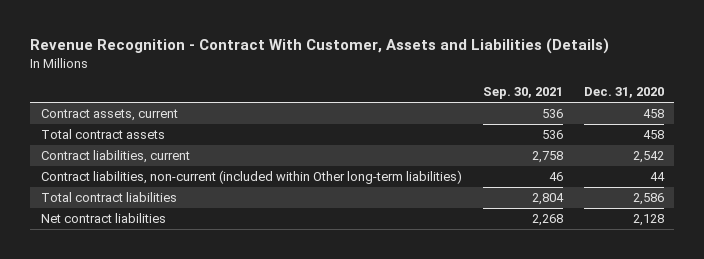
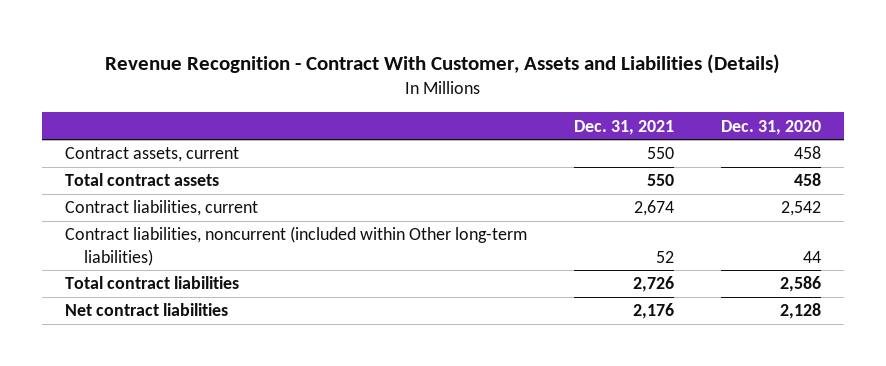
- | Sep. 30, 2021 | Dec. 31, 2020
+ | Dec. 31, 2021 | Dec. 31, 2020
- Contract liabilities, non-current (included within Other long-term liabilities) | 46 | 44
+ Contract liabilities, noncurrent (included within Other long-term liabilities) | 52 | 44

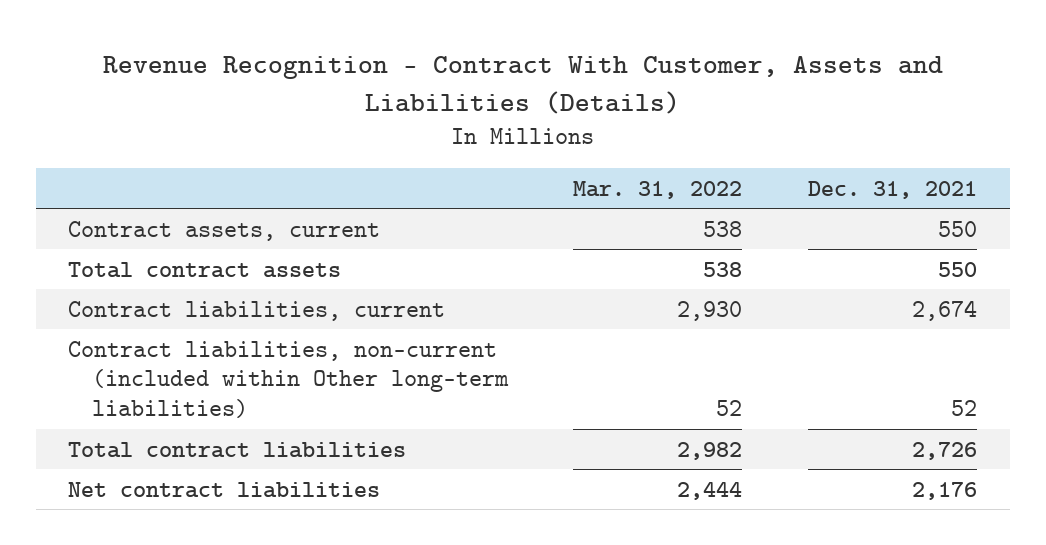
- | Dec. 31, 2021 | Dec. 31, 2020
+ | Mar. 31, 2022 | Dec. 31, 2021
- Contract liabilities, noncurrent (included within Other long-term liabilities) | 52 | 44
+ Contract liabilities, non-current (included within Other long-term liabilities) | 52 | 52

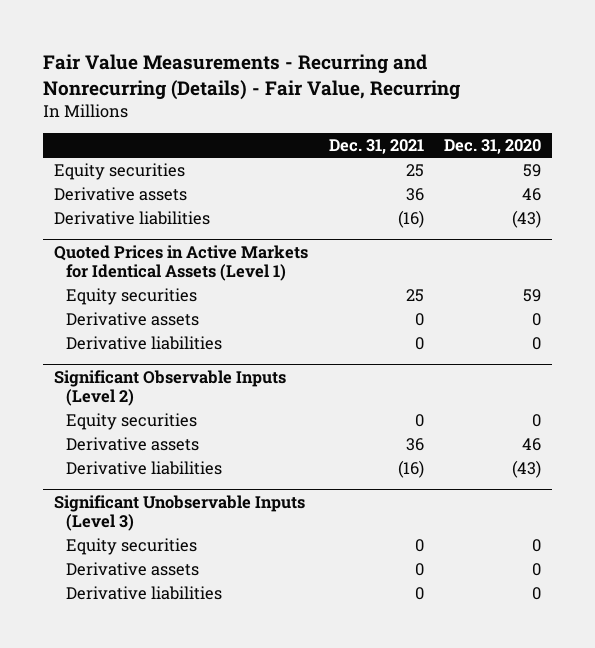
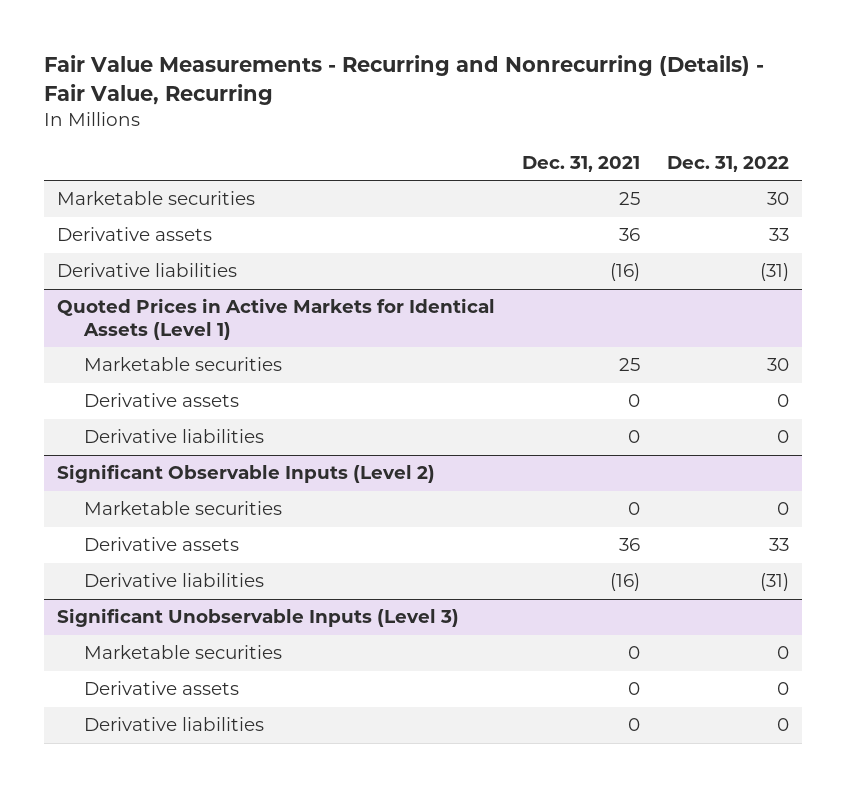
- | Dec. 31, 2021 | Dec. 31, 2020
+ | Dec. 31, 2021 | Dec. 31, 2022
- Equity securities | 25 | 59
+ Marketable securities | 25 | 30
@ Quoted Prices in Active Markets for Identical Assets (Level 1)
- Equity securities | 25 | 59
+ Marketable securities | 25 | 30
@ Significant Observable Inputs (Level 2)
- Equity securities | 0 | 0
+ Marketable securities | 0 | 0
@ Significant Unobservable Inputs (Level 3)
- Equity securities | 0 | 0
+ Marketable securities | 0 | 0

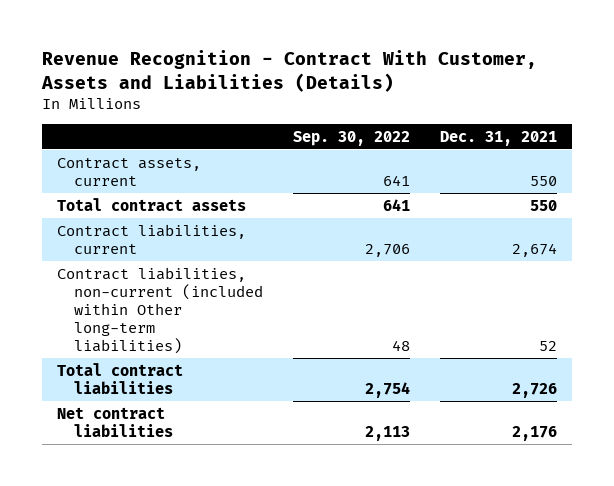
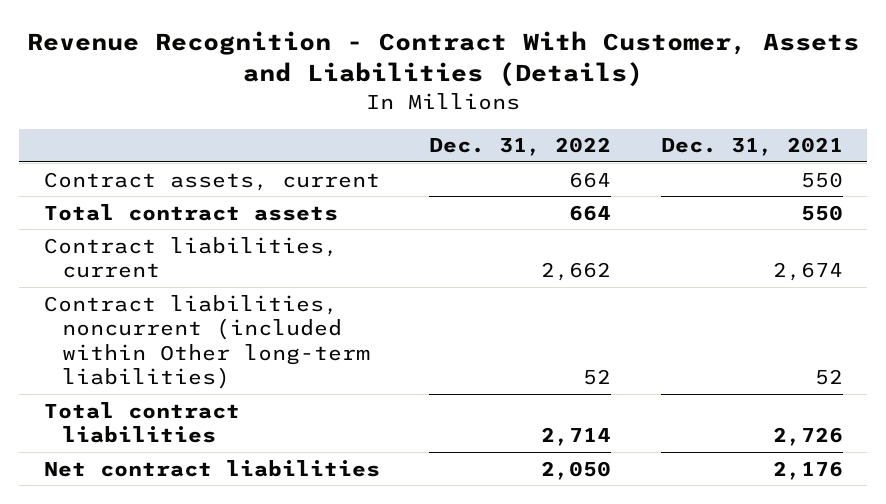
- | Sep. 30, 2022 | Dec. 31, 2021
+ | Dec. 31, 2022 | Dec. 31, 2021
- Contract liabilities, non-current (included within Other long-term liabilities) | 48 | 52
+ Contract liabilities, noncurrent (included within Other long-term liabilities) | 52 | 52

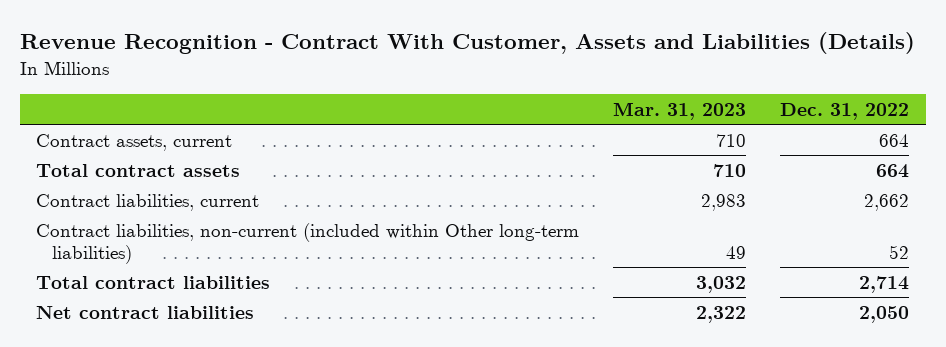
- | Dec. 31, 2022 | Dec. 31, 2021
+ | Mar. 31, 2023 | Dec. 31, 2022
- Contract liabilities, noncurrent (included within Other long-term liabilities) | 52 | 52
+ Contract liabilities, non-current (included within Other long-term liabilities) | 49 | 52

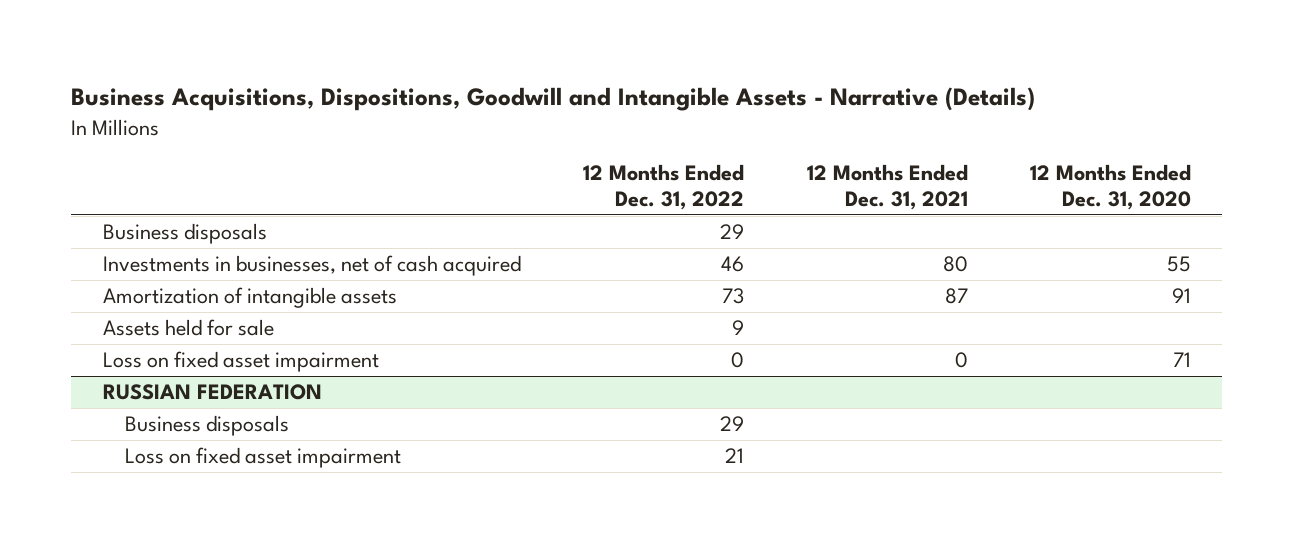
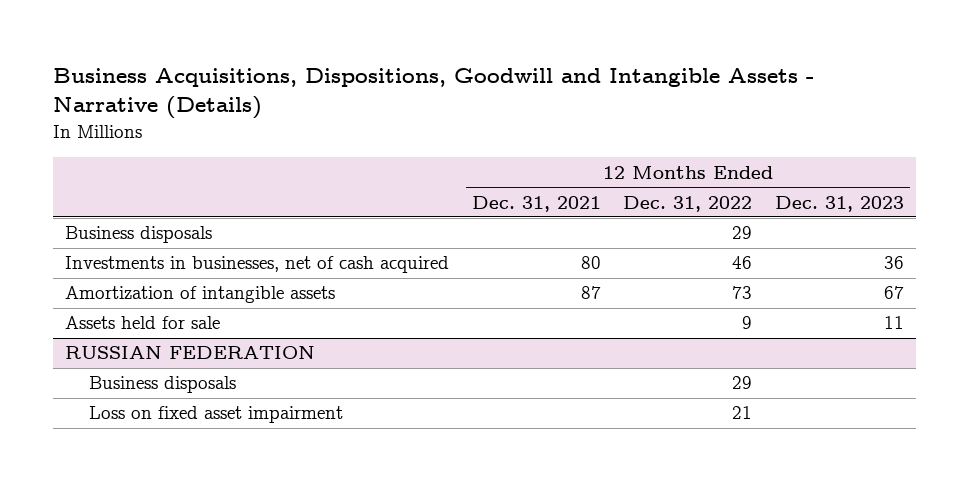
- | 12 Months Ended Dec. 31, 2022 | 12 Months Ended Dec. 31, 2021 | 12 Months Ended Dec. 31, 2020
+ | 12 Months Ended Dec. 31, 2021 | 12 Months Ended Dec. 31, 2022 | 12 Months Ended Dec. 31, 2023
- Loss on fixed asset impairment | 0 | 0 | 71

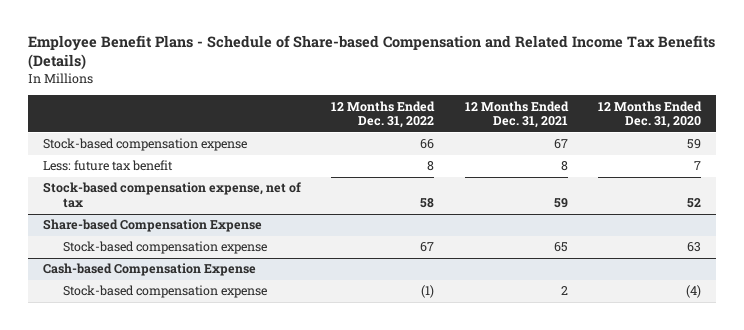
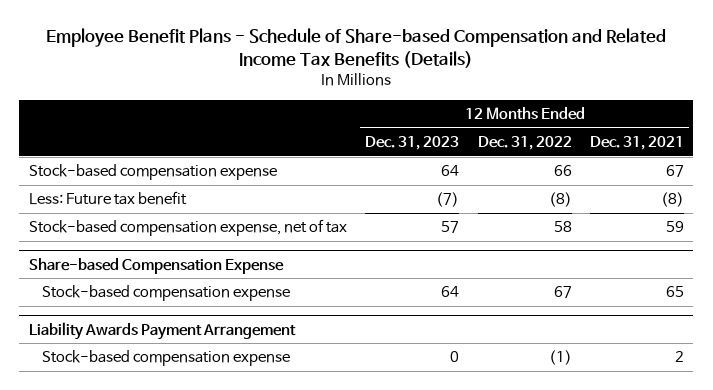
- | 12 Months Ended Dec. 31, 2022 | 12 Months Ended Dec. 31, 2021 | 12 Months Ended Dec. 31, 2020
+ | 12 Months Ended Dec. 31, 2023 | 12 Months Ended Dec. 31, 2022 | 12 Months Ended Dec. 31, 2021
- Less: future tax benefit | 8 | 8 | 7
+ Less: Future tax benefit | (7) | (8) | (8)
- Cash-based Compensation Expense
+ Liability Awards Payment Arrangement

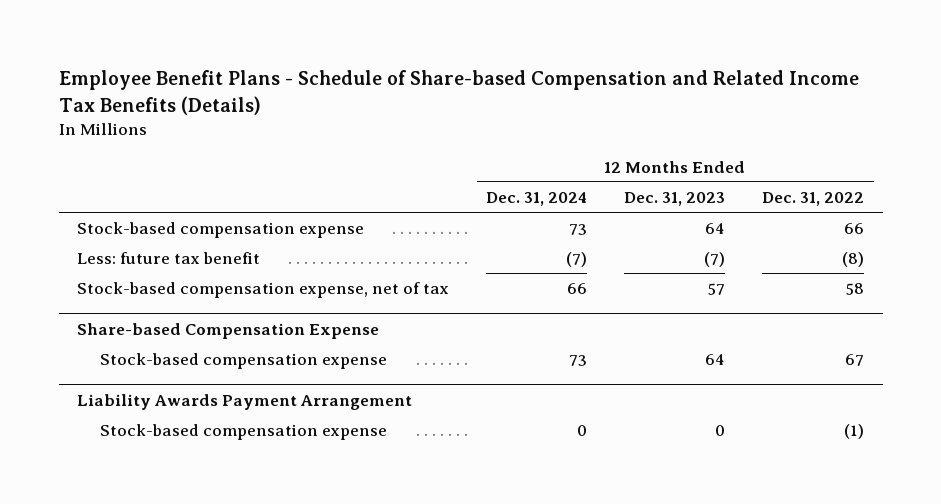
- | 12 Months Ended Dec. 31, 2023 | 12 Months Ended Dec. 31, 2022 | 12 Months Ended Dec. 31, 2021
+ | 12 Months Ended Dec. 31, 2024 | 12 Months Ended Dec. 31, 2023 | 12 Months Ended Dec. 31, 2022
- Less: Future tax benefit | (7) | (8) | (8)
+ Less: future tax benefit | (7) | (7) | (8)

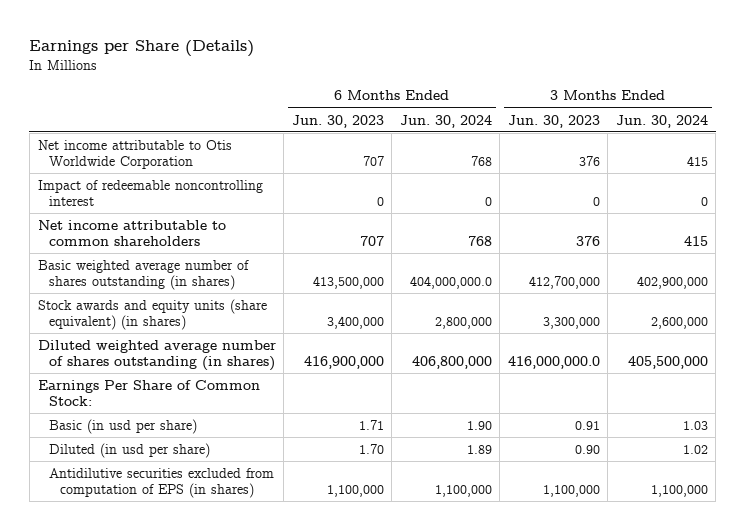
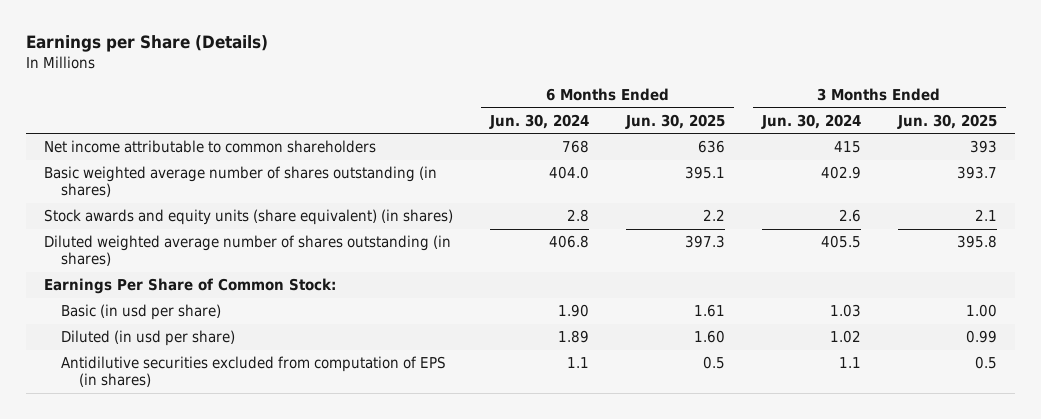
- | 6 Months Ended Jun. 30, 2023 | 6 Months Ended Jun. 30, 2024 | 3 Months Ended Jun. 30, 2023 | 3 Months Ended Jun. 30, 2024
+ | 6 Months Ended Jun. 30, 2024 | 6 Months Ended Jun. 30, 2025 | 3 Months Ended Jun. 30, 2024 | 3 Months Ended Jun. 30, 2025
- Net income attributable to Otis Worldwide Corporation | 707 | 768 | 376 | 415
- Impact of redeemable noncontrolling interest | 0 | 0 | 0 | 0
- Basic weighted average number of shares outstanding (in shares) | 413,500,000 | 404,000,000.0 | 412,700,000 | 402,900,000
- Stock awards and equity units (share equivalent) (in shares) | 3,400,000 | 2,800,000 | 3,300,000 | 2,600,000
- Diluted weighted average number of shares outstanding (in shares) | 416,900,000 | 406,800,000 | 416,000,000.0 | 405,500,000
+ Basic weighted average number of shares outstanding (in shares) | 404.0 | 395.1 | 402.9 | 393.7
+ Stock awards and equity units (share equivalent) (in shares) | 2.8 | 2.2 | 2.6 | 2.1
+ Diluted weighted average number of shares outstanding (in shares) | 406.8 | 397.3 | 405.5 | 395.8
- Antidilutive securities excluded from computation of EPS (in shares) | 1,100,000 | 1,100,000 | 1,100,000 | 1,100,000
+ Antidilutive securities excluded from computation of EPS (in shares) | 1.1 | 0.5 | 1.1 | 0.5

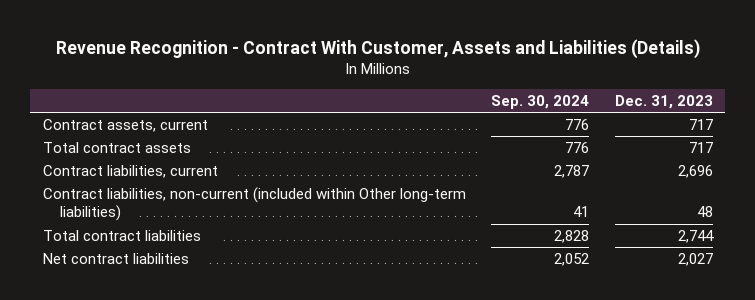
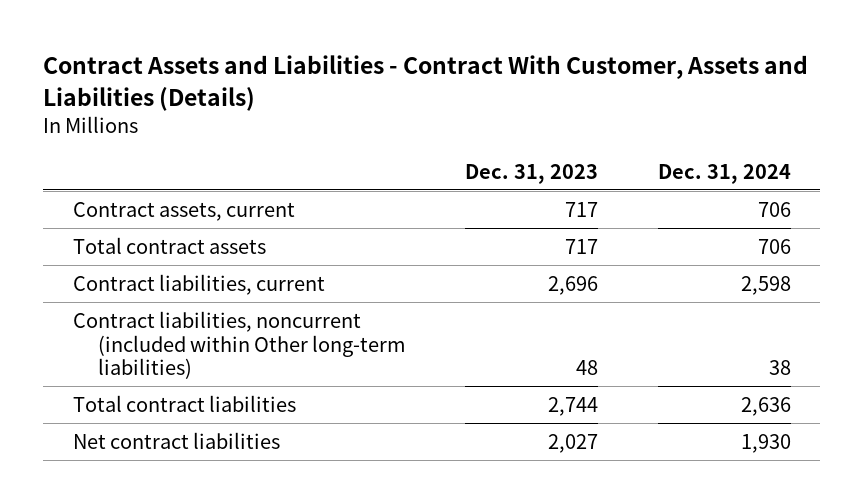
- Revenue Recognition - Contract With Customer, Assets and Liabilities (Details)
+ Contract Assets and Liabilities - Contract With Customer, Assets and Liabilities (Details)
- | Sep. 30, 2024 | Dec. 31, 2023
+ | Dec. 31, 2023 | Dec. 31, 2024
- Contract liabilities, non-current (included within Other long-term liabilities) | 41 | 48
+ Contract liabilities, noncurrent (included within Other long-term liabilities) | 48 | 38

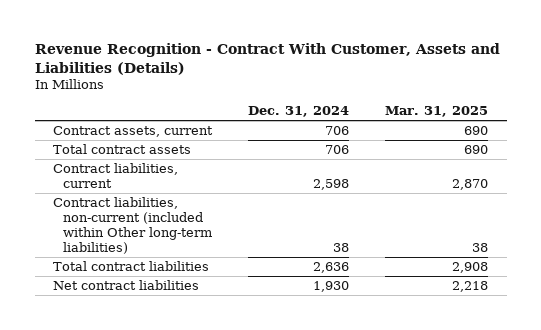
- Contract Assets and Liabilities - Contract With Customer, Assets and Liabilities (Details)
+ Revenue Recognition - Contract With Customer, Assets and Liabilities (Details)
- | Dec. 31, 2023 | Dec. 31, 2024
+ | Dec. 31, 2024 | Mar. 31, 2025
- Contract liabilities, noncurrent (included within Other long-term liabilities) | 48 | 38
+ Contract liabilities, non-current (included within Other long-term liabilities) | 38 | 38

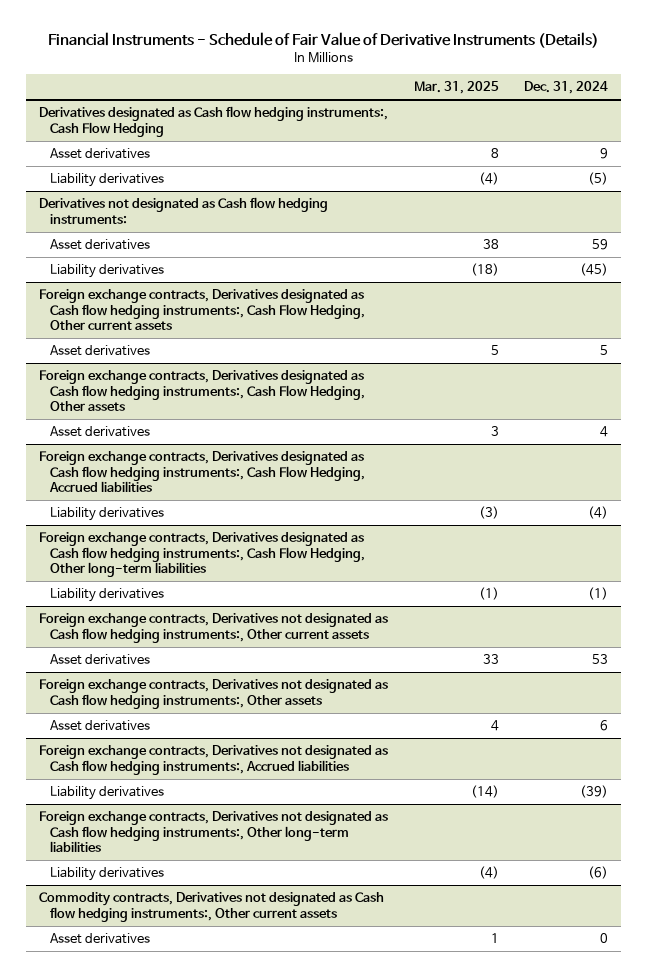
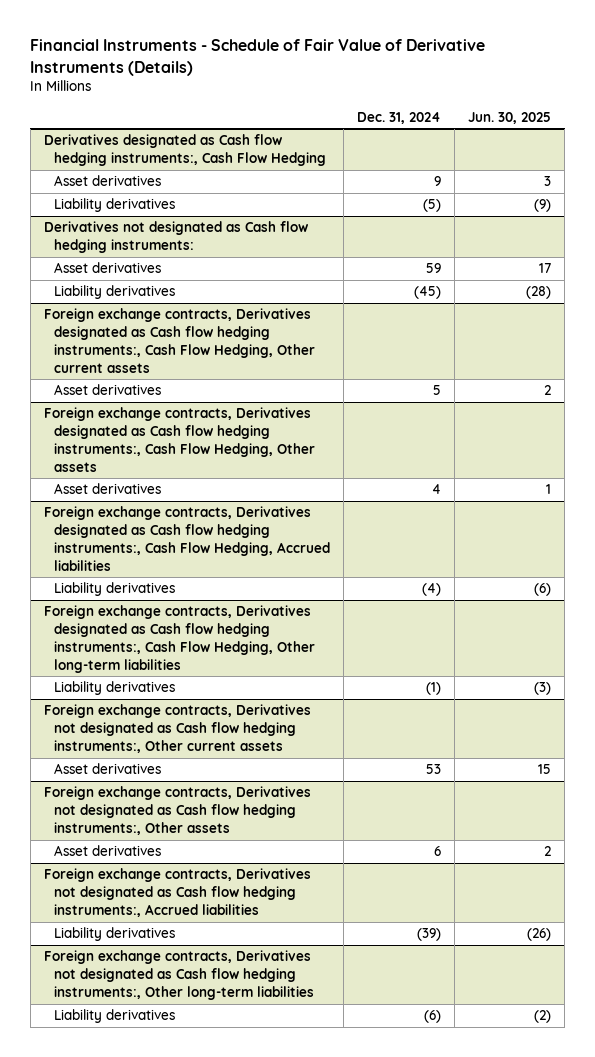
- | Mar. 31, 2025 | Dec. 31, 2024
+ | Dec. 31, 2024 | Jun. 30, 2025
- Commodity contracts, Derivatives not designated as Cash flow hedging instruments:, Other current assets
- Asset derivatives | 1 | 0

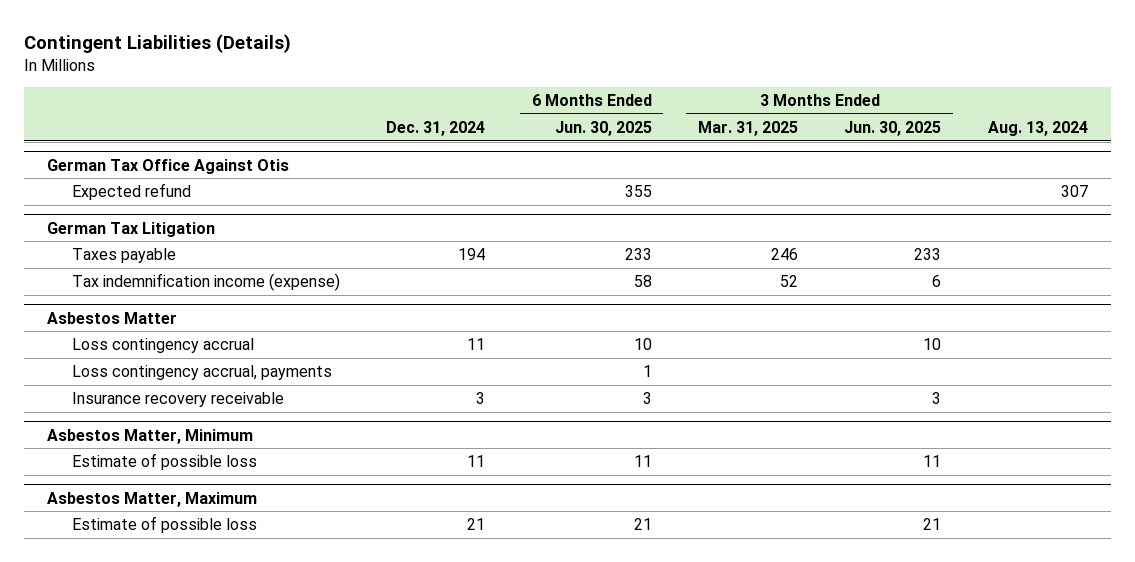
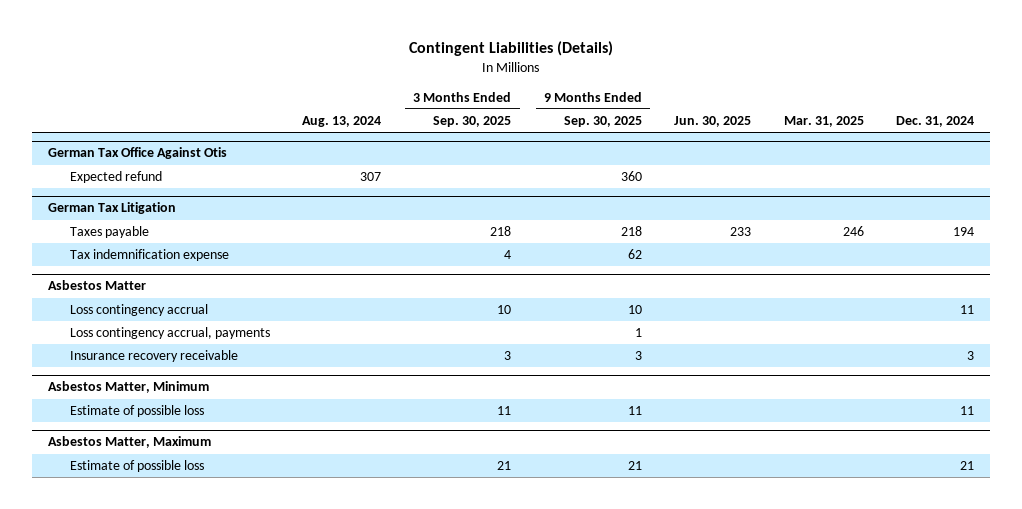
- | Dec. 31, 2024 | 6 Months Ended Jun. 30, 2025 | 3 Months Ended Mar. 31, 2025 | 3 Months Ended Jun. 30, 2025 | Aug. 13, 2024
+ | Aug. 13, 2024 | 3 Months Ended Sep. 30, 2025 | 9 Months Ended Sep. 30, 2025 | Jun. 30, 2025 | Mar. 31, 2025 | Dec. 31, 2024
@ German Tax Litigation
- Tax indemnification income (expense) | | 58 | 52 | 6 |
+ Tax indemnification expense | | 4 | 62 | | |

